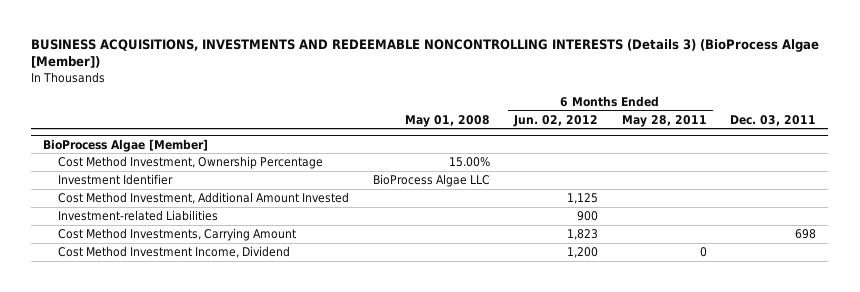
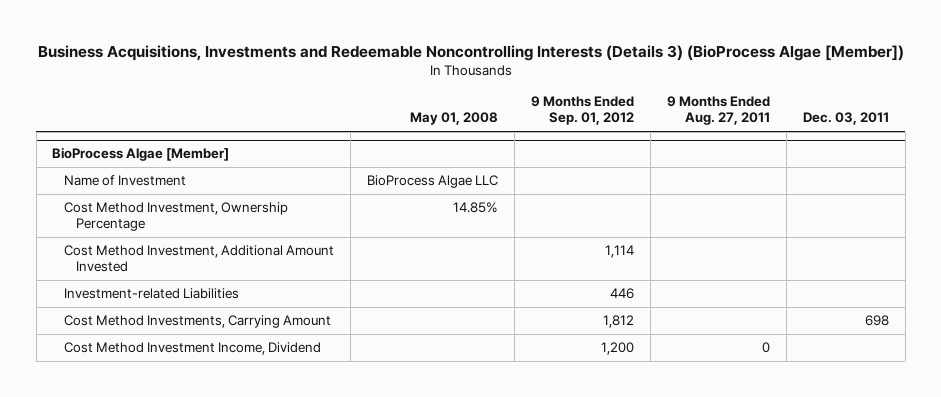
- BUSINESS ACQUISITIONS, INVESTMENTS AND REDEEMABLE NONCONTROLLING INTERESTS (Details 3) (BioProcess Algae [Member])
+ Business Acquisitions, Investments and Redeemable Noncontrolling Interests (Details 3) (BioProcess Algae [Member])
- | May 01, 2008 | 6 Months Ended Jun. 02, 2012 | 6 Months Ended May 28, 2011 | Dec. 03, 2011
+ | May 01, 2008 | 9 Months Ended Sep. 01, 2012 | 9 Months Ended Aug. 27, 2011 | Dec. 03, 2011
@ BioProcess Algae [Member]
- Cost Method Investment, Ownership Percentage | 15.00% | | |
- Investment Identifier | BioProcess Algae LLC | | |
+ Name of Investment | BioProcess Algae LLC | | |
+ Cost Method Investment, Ownership Percentage | 14.85% | | |

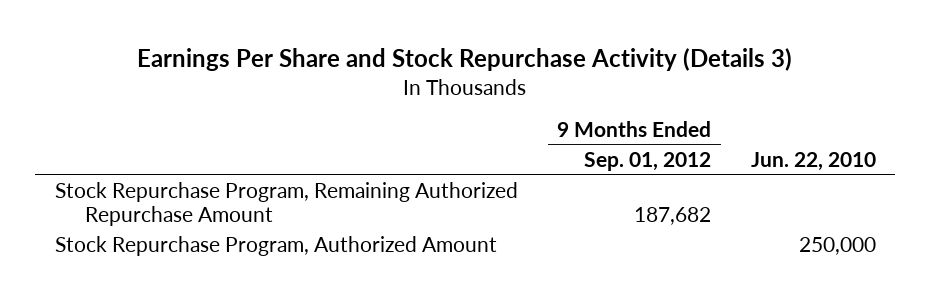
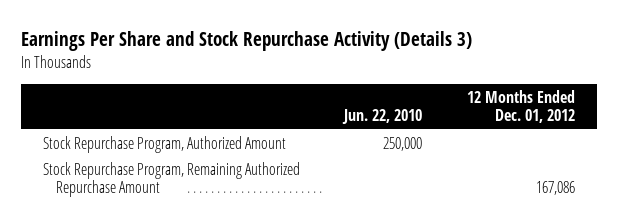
- | 9 Months Ended Sep. 01, 2012 | Jun. 22, 2010
+ | Jun. 22, 2010 | 12 Months Ended Dec. 01, 2012
moved down: Stock Repurchase Program, Remaining Authorized Repurchase Amount | | 167,086

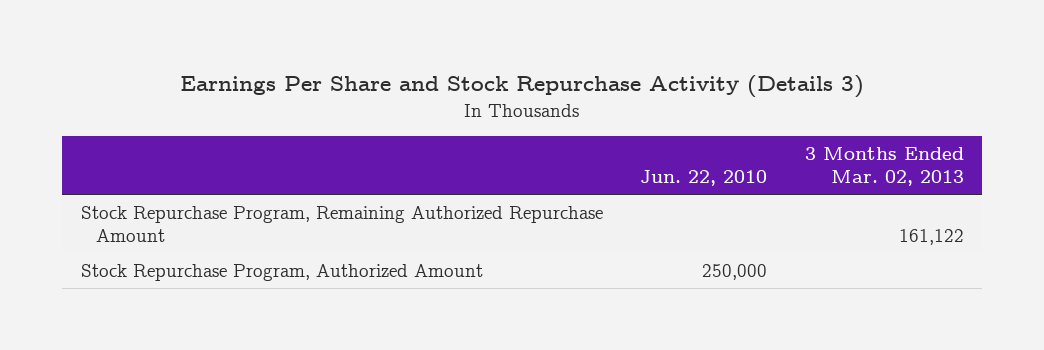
- | Jun. 22, 2010 | 12 Months Ended Dec. 01, 2012
+ | Jun. 22, 2010 | 3 Months Ended Mar. 02, 2013
moved down: Stock Repurchase Program, Authorized Amount | 250,000 |

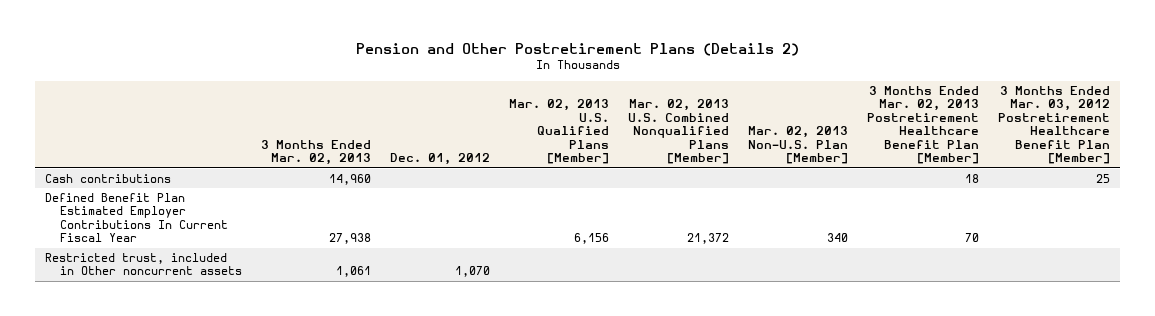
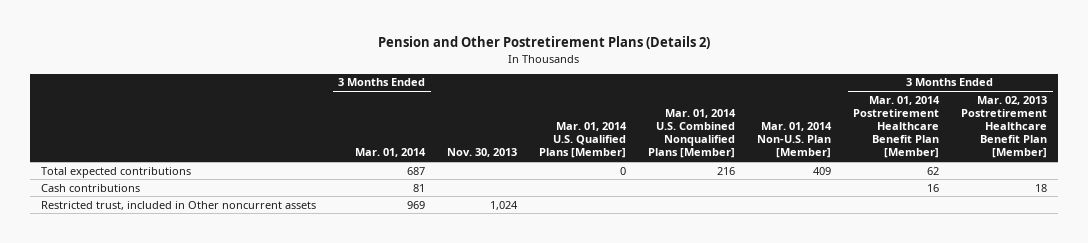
- | 3 Months Ended Mar. 02, 2013 | Dec. 01, 2012 | Mar. 02, 2013 U.S. Qualified Plans [Member] | Mar. 02, 2013 U.S. Combined Nonqualified Plans [Member] | Mar. 02, 2013 Non-U.S. Plan [Member] | 3 Months Ended Mar. 02, 2013 Postretirement Healthcare Benefit Plan [Member] | 3 Months Ended Mar. 03, 2012 Postretirement Healthcare Benefit Plan [Member]
+ | 3 Months Ended Mar. 01, 2014 | Nov. 30, 2013 | Mar. 01, 2014 U.S. Qualified Plans [Member] | Mar. 01, 2014 U.S. Combined Nonqualified Plans [Member] | Mar. 01, 2014 Non-U.S. Plan [Member] | 3 Months Ended Mar. 01, 2014 Postretirement Healthcare Benefit Plan [Member] | 3 Months Ended Mar. 02, 2013 Postretirement Healthcare Benefit Plan [Member]
+ Total expected contributions | 687 | | 0 | 216 | 409 | 62 |
- Defined Benefit Plan Estimated Employer Contributions In Current Fiscal Year | 27,938 | | 6,156 | 21,372 | 340 | 70 |

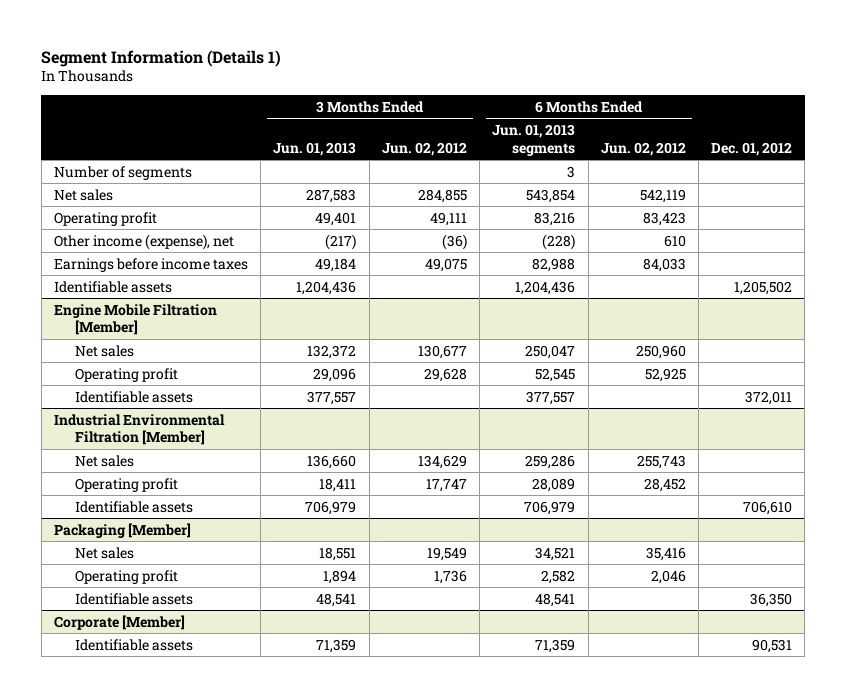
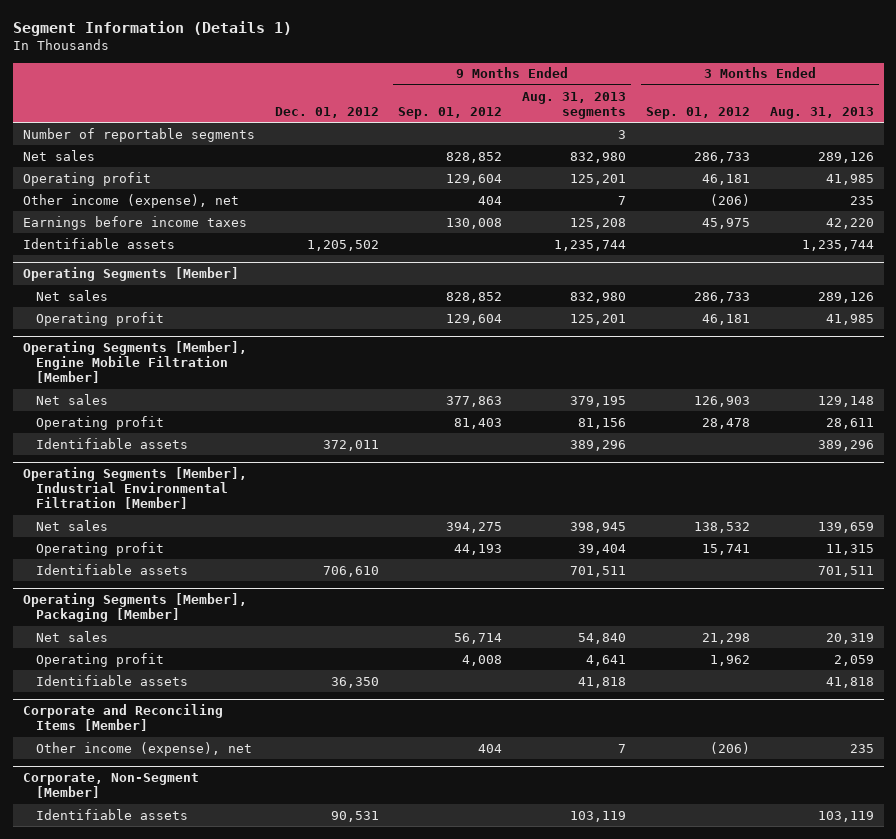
- | 3 Months Ended Jun. 01, 2013 | 3 Months Ended Jun. 02, 2012 | 6 Months Ended Jun. 01, 2013 segments | 6 Months Ended Jun. 02, 2012 | Dec. 01, 2012
+ | Dec. 01, 2012 | 9 Months Ended Sep. 01, 2012 | 9 Months Ended Aug. 31, 2013 segments | 3 Months Ended Sep. 01, 2012 | 3 Months Ended Aug. 31, 2013
- Number of segments | | | 3 | |
+ Number of reportable segments | | | 3 | |
- Engine Mobile Filtration [Member]
+ Operating Segments [Member]
+ Net sales | | 828,852 | 832,980 | 286,733 | 289,126
+ Operating profit | | 129,604 | 125,201 | 46,181 | 41,985
+ Operating Segments [Member], Engine Mobile Filtration [Member]
- Industrial Environmental Filtration [Member]
+ Operating Segments [Member], Industrial Environmental Filtration [Member]
- Packaging [Member]
+ Operating Segments [Member], Packaging [Member]
- Corporate [Member]
+ Corporate and Reconciling Items [Member]
+ Other income (expense), net | | 404 | 7 | (206) | 235
+ Corporate, Non-Segment [Member]

